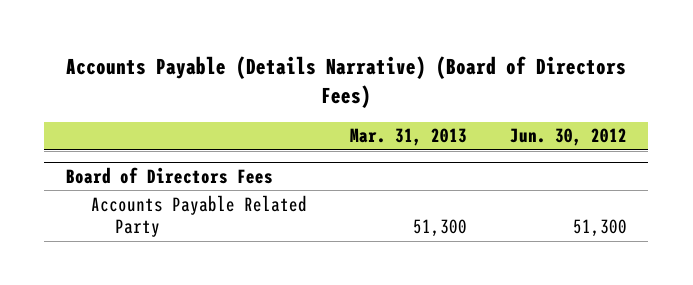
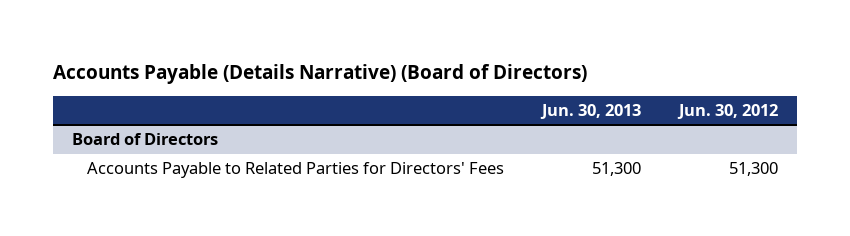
- Accounts Payable (Details Narrative) (Board of Directors Fees)
+ Accounts Payable (Details Narrative) (Board of Directors)
- | Mar. 31, 2013 | Jun. 30, 2012
+ | Jun. 30, 2013 | Jun. 30, 2012
- Board of Directors Fees
- Accounts Payable Related Party | 51,300 | 51,300
+ Board of Directors
+ Accounts Payable to Related Parties for Directors' Fees | 51,300 | 51,300

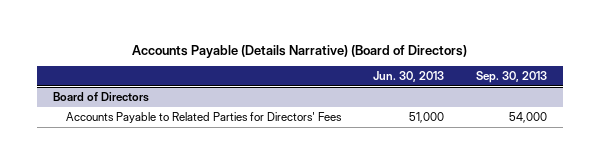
- | Jun. 30, 2013 | Jun. 30, 2012
+ | Jun. 30, 2013 | Sep. 30, 2013
@ Board of Directors
- Accounts Payable to Related Parties for Directors' Fees | 51,300 | 51,300
+ Accounts Payable to Related Parties for Directors' Fees | 51,000 | 54,000

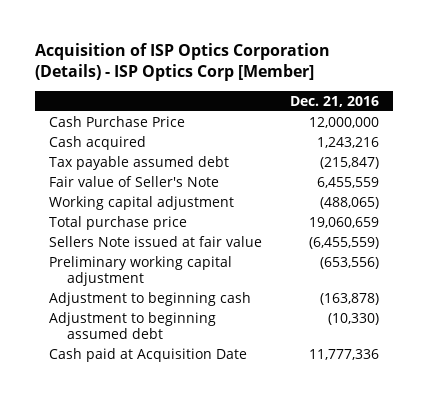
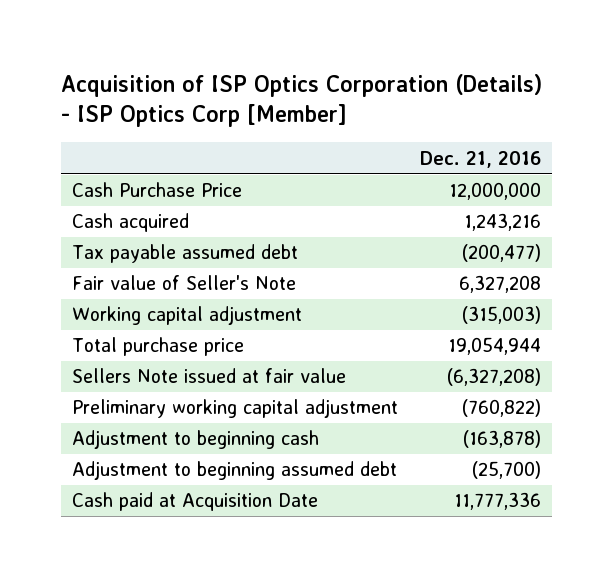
- Tax payable assumed debt | (215,847)
- Fair value of Seller's Note | 6,455,559
- Working capital adjustment | (488,065)
- Total purchase price | 19,060,659
- Sellers Note issued at fair value | (6,455,559)
- Preliminary working capital adjustment | (653,556)
+ Tax payable assumed debt | (200,477)
+ Fair value of Seller's Note | 6,327,208
+ Working capital adjustment | (315,003)
+ Total purchase price | 19,054,944
+ Sellers Note issued at fair value | (6,327,208)
+ Preliminary working capital adjustment | (760,822)
- Adjustment to beginning assumed debt | (10,330)
+ Adjustment to beginning assumed debt | (25,700)

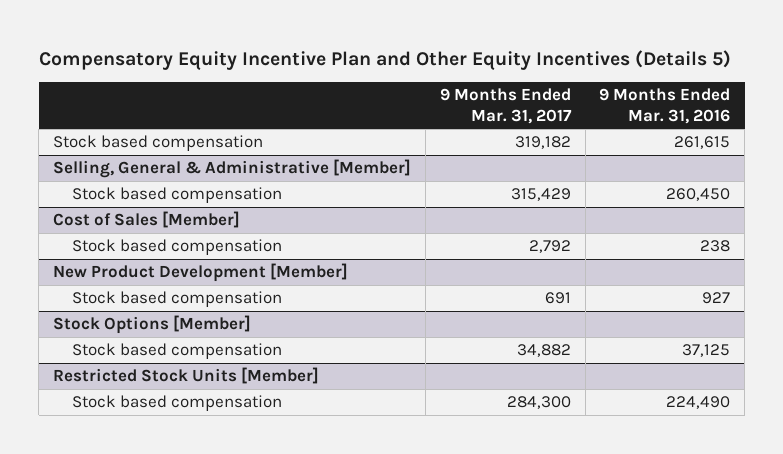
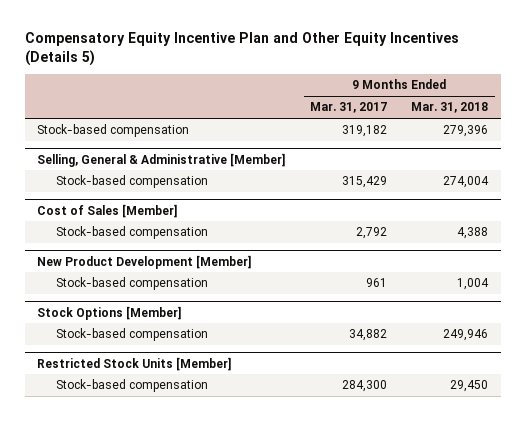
- | 9 Months Ended Mar. 31, 2017 | 9 Months Ended Mar. 31, 2016
+ | 9 Months Ended Mar. 31, 2017 | 9 Months Ended Mar. 31, 2018
- Stock based compensation | 319,182 | 261,615
+ Stock-based compensation | 319,182 | 279,396
@ Selling, General & Administrative [Member]
- Stock based compensation | 315,429 | 260,450
+ Stock-based compensation | 315,429 | 274,004
@ Cost of Sales [Member]
- Stock based compensation | 2,792 | 238
+ Stock-based compensation | 2,792 | 4,388
@ New Product Development [Member]
- Stock based compensation | 691 | 927
+ Stock-based compensation | 961 | 1,004
@ Stock Options [Member]
- Stock based compensation | 34,882 | 37,125
+ Stock-based compensation | 34,882 | 249,946
@ Restricted Stock Units [Member]
- Stock based compensation | 284,300 | 224,490
+ Stock-based compensation | 284,300 | 29,450

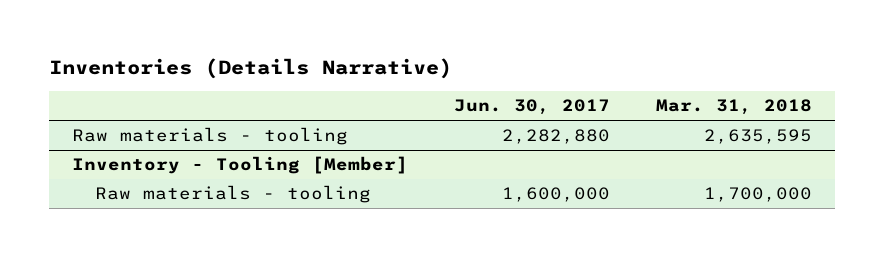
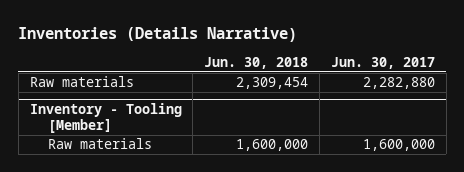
- | Jun. 30, 2017 | Mar. 31, 2018
+ | Jun. 30, 2018 | Jun. 30, 2017
- Raw materials - tooling | 2,282,880 | 2,635,595
+ Raw materials | 2,309,454 | 2,282,880
@ Inventory - Tooling [Member]
- Raw materials - tooling | 1,600,000 | 1,700,000
+ Raw materials | 1,600,000 | 1,600,000

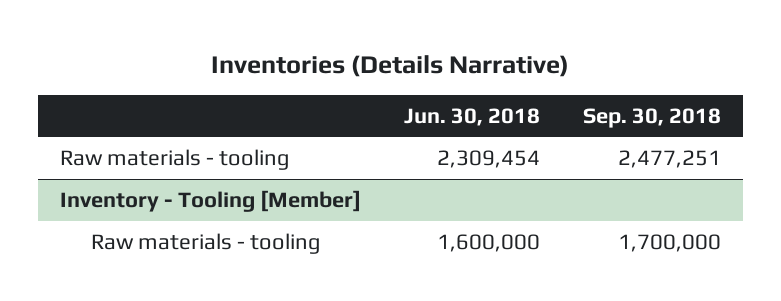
- | Jun. 30, 2018 | Jun. 30, 2017
+ | Jun. 30, 2018 | Sep. 30, 2018
- Raw materials | 2,309,454 | 2,282,880
+ Raw materials - tooling | 2,309,454 | 2,477,251
@ Inventory - Tooling [Member]
- Raw materials | 1,600,000 | 1,600,000
+ Raw materials - tooling | 1,600,000 | 1,700,000

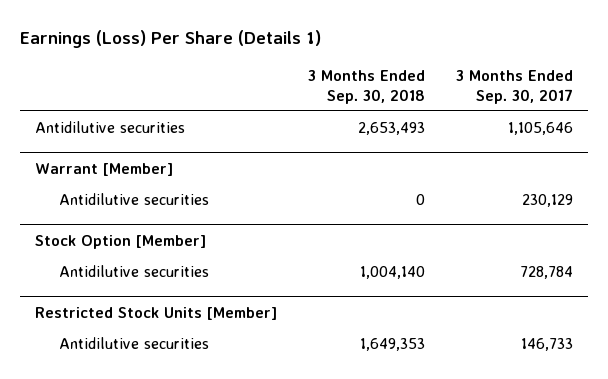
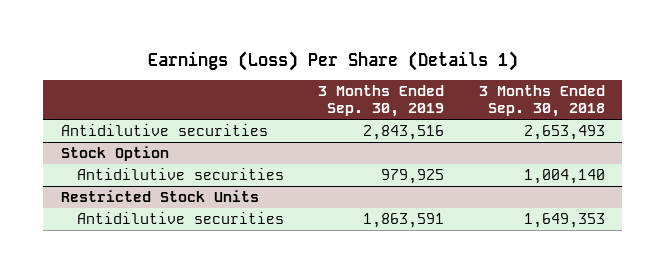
- | 3 Months Ended Sep. 30, 2018 | 3 Months Ended Sep. 30, 2017
+ | 3 Months Ended Sep. 30, 2019 | 3 Months Ended Sep. 30, 2018
- Warrant [Member]
- Antidilutive securities | 0 | 230,129
- Stock Option [Member]
+ Stock Option
- Restricted Stock Units [Member]
+ Restricted Stock Units

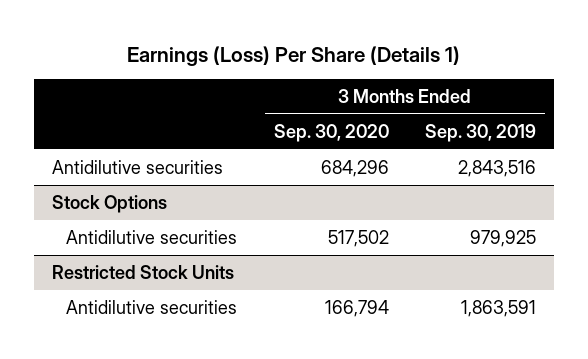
- | 3 Months Ended Sep. 30, 2019 | 3 Months Ended Sep. 30, 2018
+ | 3 Months Ended Sep. 30, 2020 | 3 Months Ended Sep. 30, 2019
- Stock Option
+ Stock Options

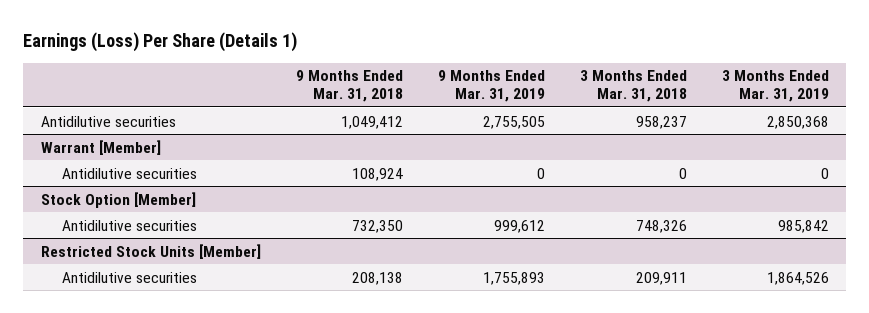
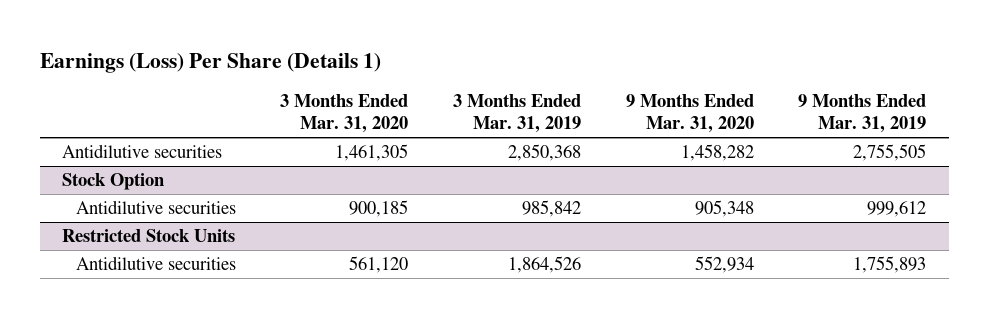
- | 9 Months Ended Mar. 31, 2018 | 9 Months Ended Mar. 31, 2019 | 3 Months Ended Mar. 31, 2018 | 3 Months Ended Mar. 31, 2019
+ | 3 Months Ended Mar. 31, 2020 | 3 Months Ended Mar. 31, 2019 | 9 Months Ended Mar. 31, 2020 | 9 Months Ended Mar. 31, 2019
- Warrant [Member]
- Antidilutive securities | 108,924 | 0 | 0 | 0
- Stock Option [Member]
+ Stock Option
- Restricted Stock Units [Member]
+ Restricted Stock Units

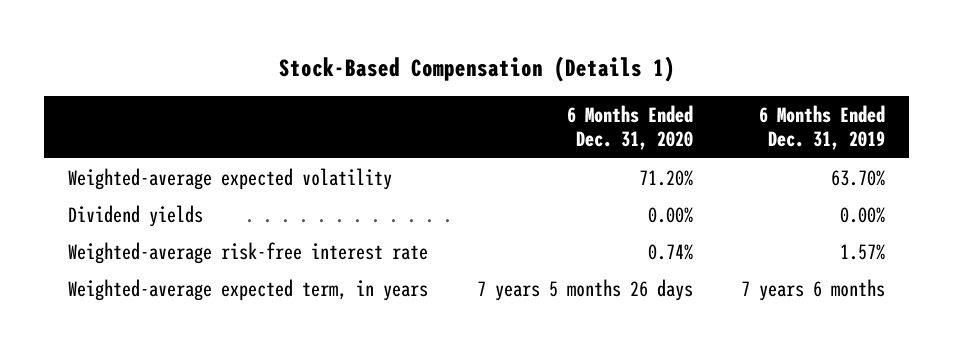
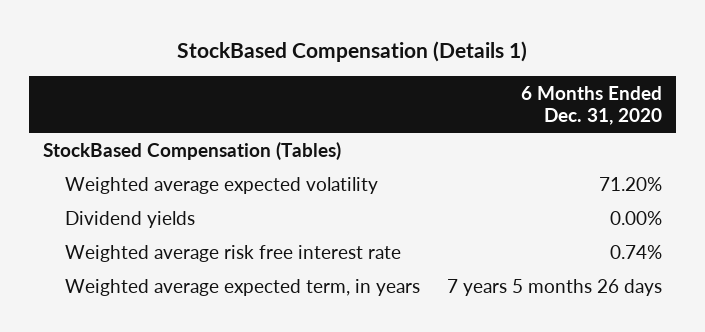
- Stock-Based Compensation (Details 1)
+ StockBased Compensation (Details 1)
- | 6 Months Ended Dec. 31, 2020 | 6 Months Ended Dec. 31, 2019
+ | 6 Months Ended Dec. 31, 2020
- Weighted-average expected volatility | 71.20% | 63.70%
+ StockBased Compensation (Tables)
+ Weighted average expected volatility | 71.20%
- Weighted-average risk-free interest rate | 0.74% | 1.57%
- Weighted-average expected term, in years | 7 years 5 months 26 days | 7 years 6 months
+ Weighted average risk free interest rate | 0.74%
+ Weighted average expected term, in years | 7 years 5 months 26 days

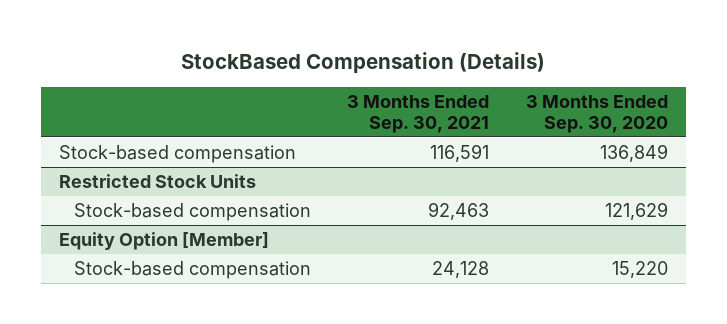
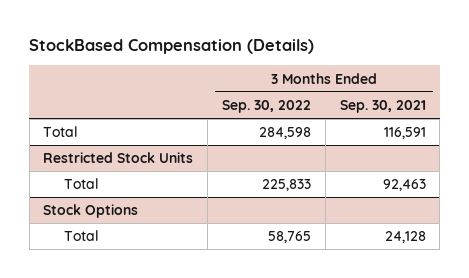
- | 3 Months Ended Sep. 30, 2021 | 3 Months Ended Sep. 30, 2020
+ | 3 Months Ended Sep. 30, 2022 | 3 Months Ended Sep. 30, 2021
- Stock-based compensation | 116,591 | 136,849
+ Total | 284,598 | 116,591
@ Restricted Stock Units
- Stock-based compensation | 92,463 | 121,629
- Equity Option [Member]
- Stock-based compensation | 24,128 | 15,220
@ Restricted Stock Units
+ Total | 225,833 | 92,463
+ Stock Options
+ Total | 58,765 | 24,128

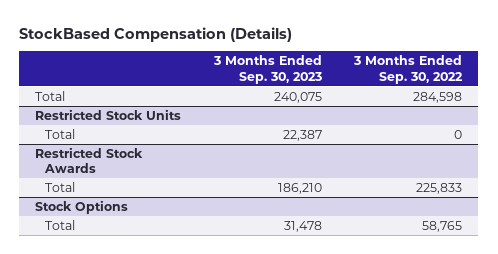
- | 3 Months Ended Sep. 30, 2022 | 3 Months Ended Sep. 30, 2021
+ | 3 Months Ended Sep. 30, 2023 | 3 Months Ended Sep. 30, 2022
@ Restricted Stock Units
+ Total | 22,387 | 0
+ Restricted Stock Awards

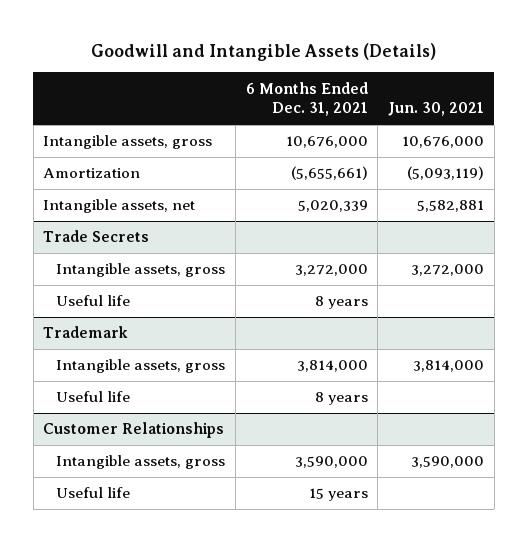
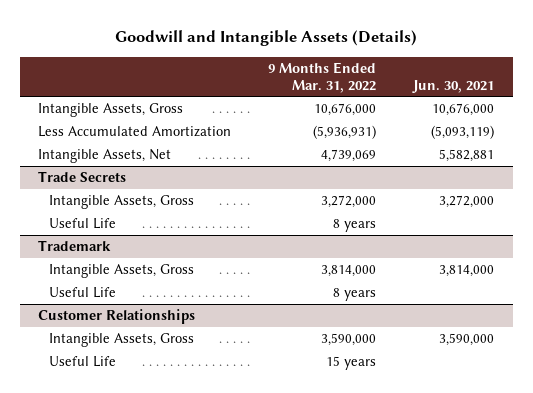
- | 6 Months Ended Dec. 31, 2021 | Jun. 30, 2021
+ | 9 Months Ended Mar. 31, 2022 | Jun. 30, 2021
- Intangible assets, gross | 10,676,000 | 10,676,000
- Amortization | (5,655,661) | (5,093,119)
- Intangible assets, net | 5,020,339 | 5,582,881
+ Intangible Assets, Gross | 10,676,000 | 10,676,000
+ Less Accumulated Amortization | (5,936,931) | (5,093,119)
+ Intangible Assets, Net | 4,739,069 | 5,582,881
@ Trade Secrets
- Intangible assets, gross | 3,272,000 | 3,272,000
- Useful life | 8 years |
+ Intangible Assets, Gross | 3,272,000 | 3,272,000
+ Useful Life | 8 years |
@ Trademark
- Intangible assets, gross | 3,814,000 | 3,814,000
- Useful life | 8 years |
+ Intangible Assets, Gross | 3,814,000 | 3,814,000
+ Useful Life | 8 years |
@ Customer Relationships
- Intangible assets, gross | 3,590,000 | 3,590,000
- Useful life | 15 years |
+ Intangible Assets, Gross | 3,590,000 | 3,590,000
+ Useful Life | 15 years |

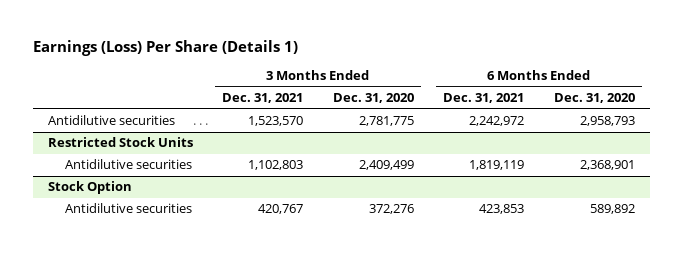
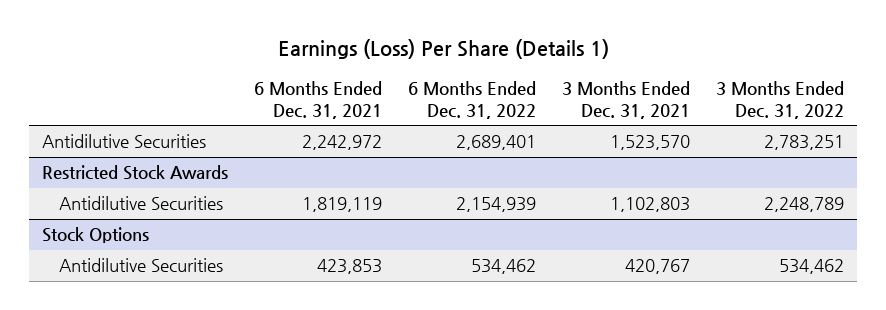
- | 3 Months Ended Dec. 31, 2021 | 3 Months Ended Dec. 31, 2020 | 6 Months Ended Dec. 31, 2021 | 6 Months Ended Dec. 31, 2020
+ | 6 Months Ended Dec. 31, 2021 | 6 Months Ended Dec. 31, 2022 | 3 Months Ended Dec. 31, 2021 | 3 Months Ended Dec. 31, 2022
- Antidilutive securities | 1,523,570 | 2,781,775 | 2,242,972 | 2,958,793
- Restricted Stock Units
- Antidilutive securities | 1,102,803 | 2,409,499 | 1,819,119 | 2,368,901
- Stock Option
- Antidilutive securities | 420,767 | 372,276 | 423,853 | 589,892
+ Antidilutive Securities | 2,242,972 | 2,689,401 | 1,523,570 | 2,783,251
+ Restricted Stock Awards
+ Antidilutive Securities | 1,819,119 | 2,154,939 | 1,102,803 | 2,248,789
+ Stock Options
+ Antidilutive Securities | 423,853 | 534,462 | 420,767 | 534,462

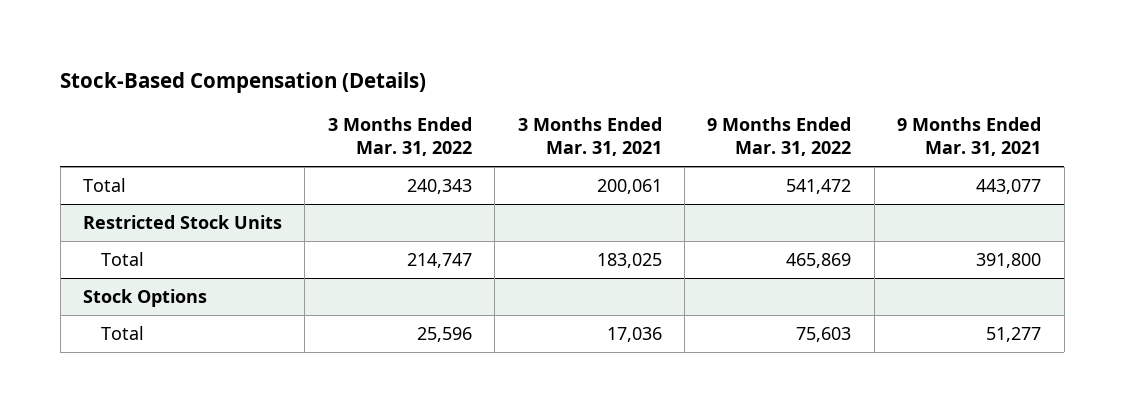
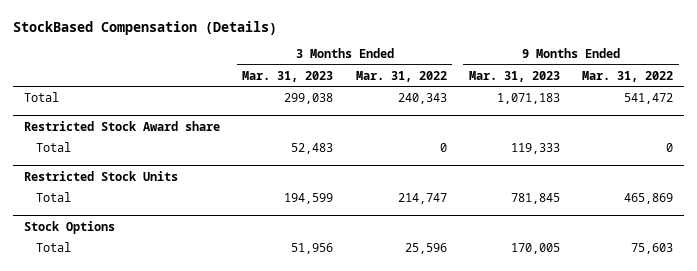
- Stock-Based Compensation (Details)
+ StockBased Compensation (Details)
- | 3 Months Ended Mar. 31, 2022 | 3 Months Ended Mar. 31, 2021 | 9 Months Ended Mar. 31, 2022 | 9 Months Ended Mar. 31, 2021
+ | 3 Months Ended Mar. 31, 2023 | 3 Months Ended Mar. 31, 2022 | 9 Months Ended Mar. 31, 2023 | 9 Months Ended Mar. 31, 2022
+ Restricted Stock Award share
+ Total | 52,483 | 0 | 119,333 | 0

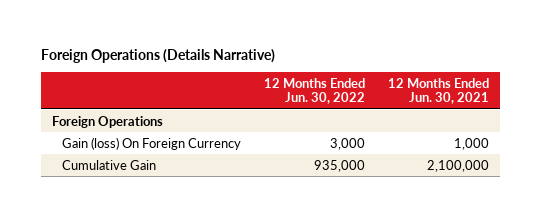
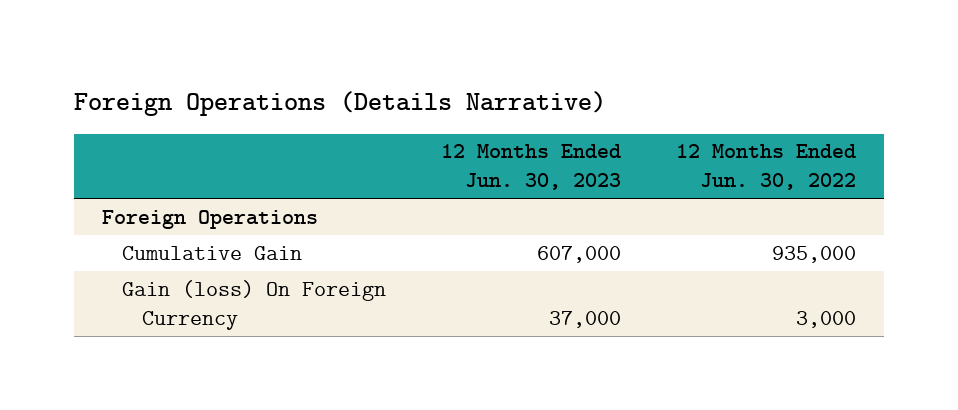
- | 12 Months Ended Jun. 30, 2022 | 12 Months Ended Jun. 30, 2021
+ | 12 Months Ended Jun. 30, 2023 | 12 Months Ended Jun. 30, 2022
moved down: Gain (loss) On Foreign Currency | 37,000 | 3,000

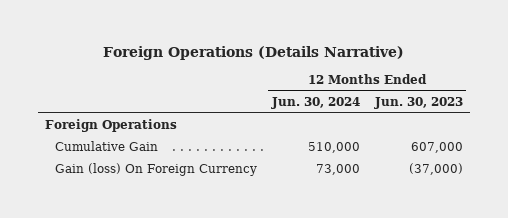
- | 12 Months Ended Jun. 30, 2023 | 12 Months Ended Jun. 30, 2022
+ | 12 Months Ended Jun. 30, 2024 | 12 Months Ended Jun. 30, 2023
- Gain (loss) On Foreign Currency | 37,000 | 3,000
+ Gain (loss) On Foreign Currency | 73,000 | (37,000)

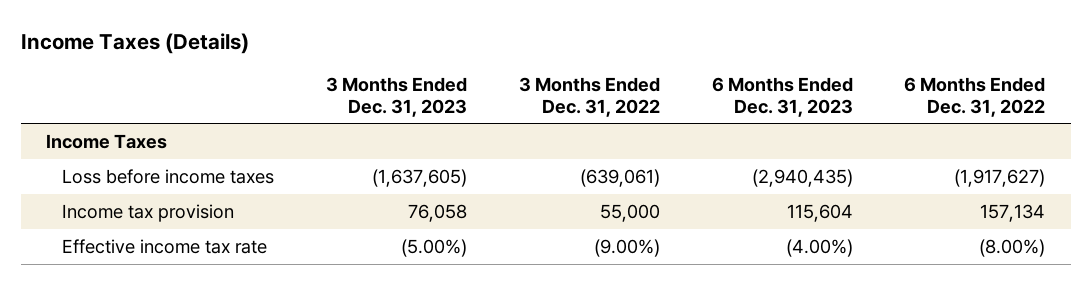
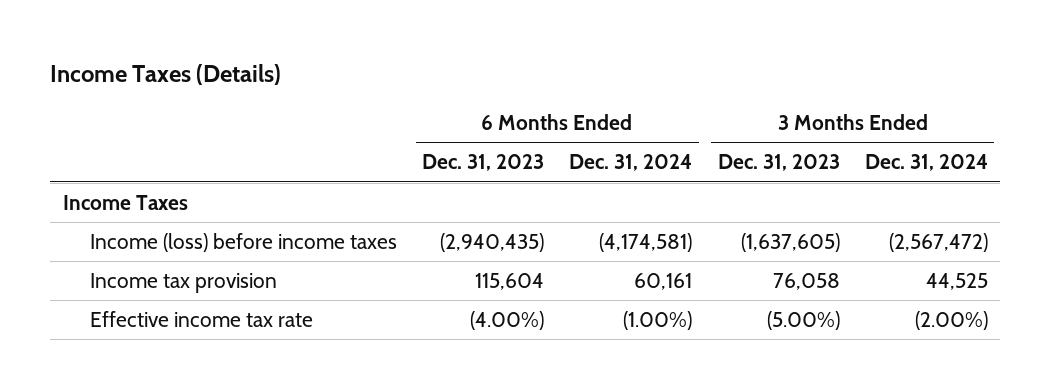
- | 3 Months Ended Dec. 31, 2023 | 3 Months Ended Dec. 31, 2022 | 6 Months Ended Dec. 31, 2023 | 6 Months Ended Dec. 31, 2022
+ | 6 Months Ended Dec. 31, 2023 | 6 Months Ended Dec. 31, 2024 | 3 Months Ended Dec. 31, 2023 | 3 Months Ended Dec. 31, 2024
- Loss before income taxes | (1,637,605) | (639,061) | (2,940,435) | (1,917,627)
+ Income (loss) before income taxes | (2,940,435) | (4,174,581) | (1,637,605) | (2,567,472)

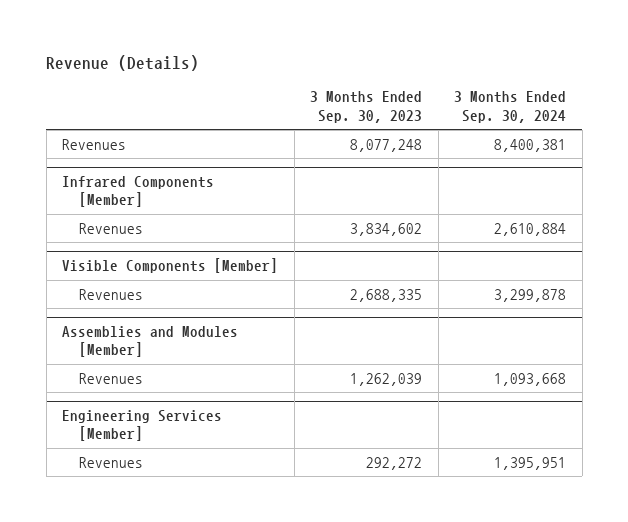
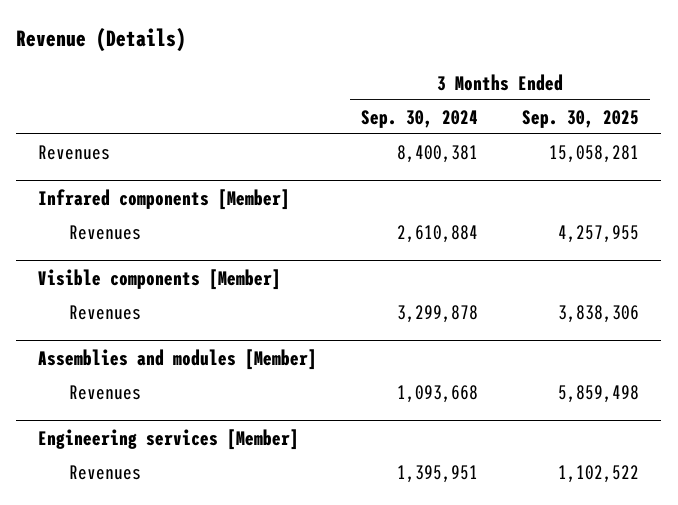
- | 3 Months Ended Sep. 30, 2023 | 3 Months Ended Sep. 30, 2024
+ | 3 Months Ended Sep. 30, 2024 | 3 Months Ended Sep. 30, 2025
- Infrared Components [Member]
+ Infrared components [Member]
- Visible Components [Member]
+ Visible components [Member]
- Assemblies and Modules [Member]
+ Assemblies and modules [Member]
- Engineering Services [Member]
+ Engineering services [Member]

